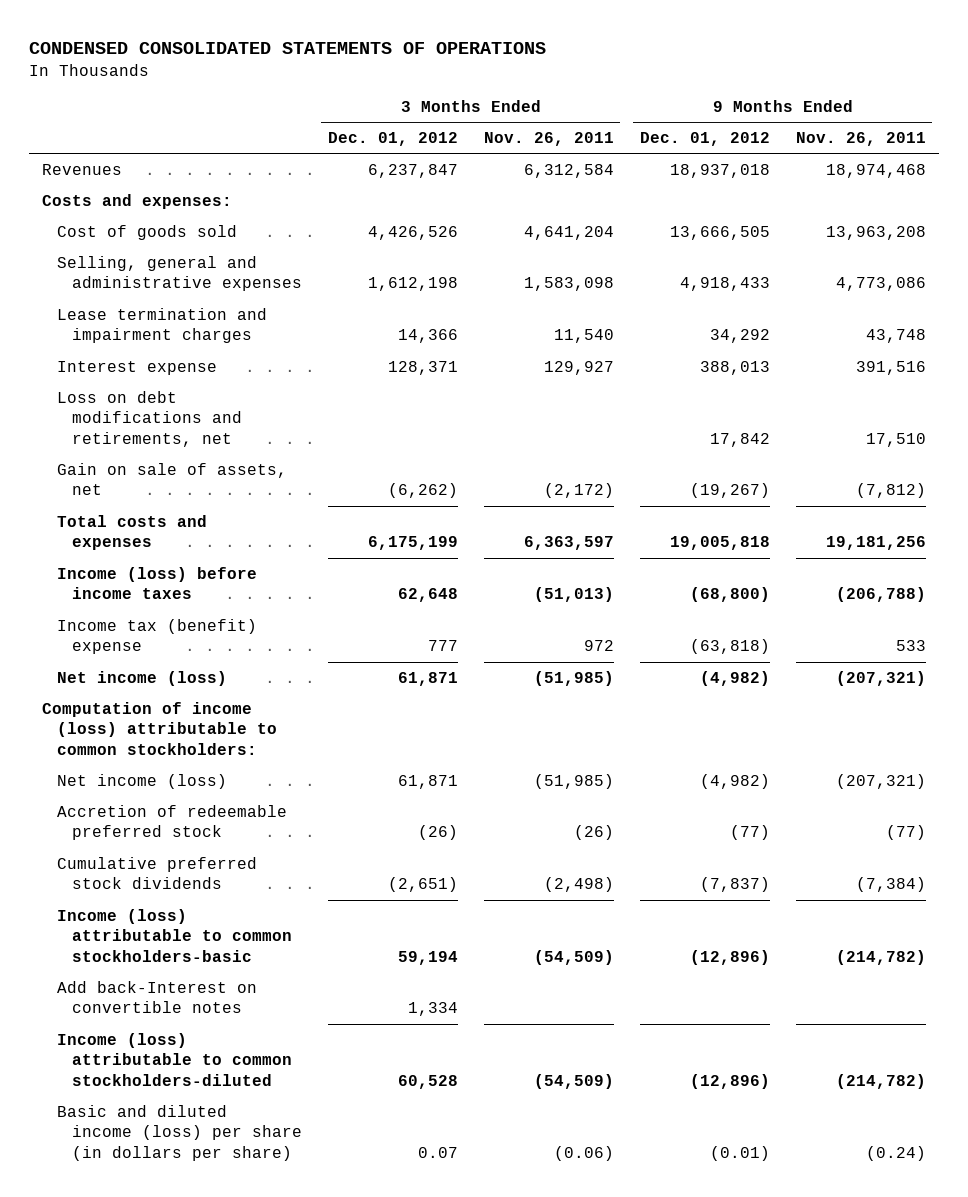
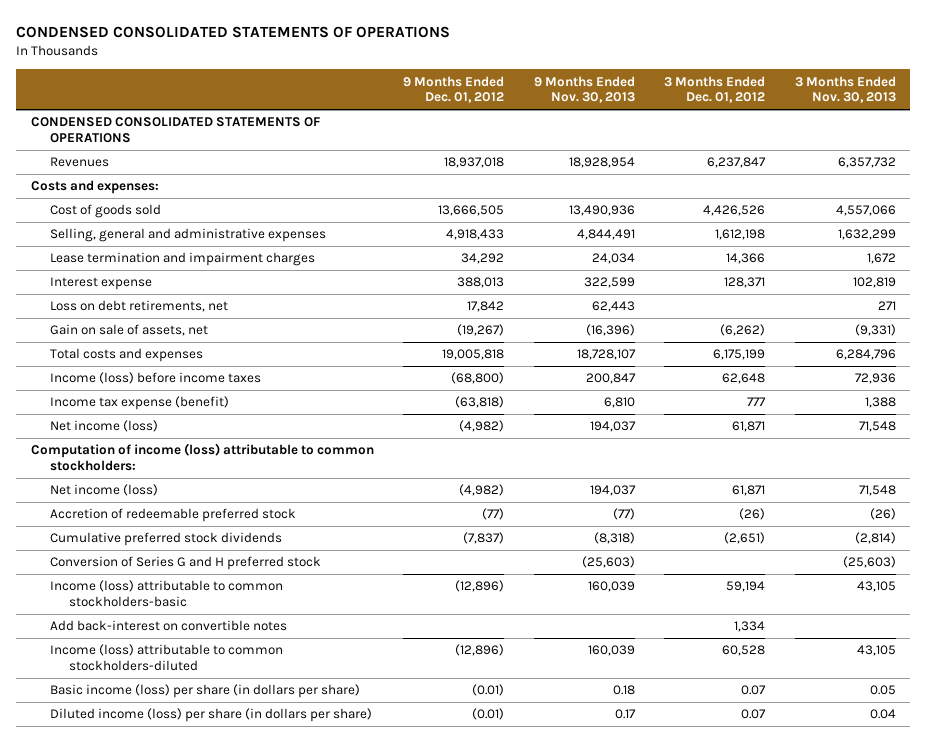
- | 3 Months Ended Dec. 01, 2012 | 3 Months Ended Nov. 26, 2011 | 9 Months Ended Dec. 01, 2012 | 9 Months Ended Nov. 26, 2011
+ | 9 Months Ended Dec. 01, 2012 | 9 Months Ended Nov. 30, 2013 | 3 Months Ended Dec. 01, 2012 | 3 Months Ended Nov. 30, 2013
+ CONDENSED CONSOLIDATED STATEMENTS OF OPERATIONS
- Loss on debt modifications and retirements, net | | | 17,842 | 17,510
+ Loss on debt retirements, net | 17,842 | 62,443 | | 271
- Income tax (benefit) expense | 777 | 972 | (63,818) | 533
+ Income tax expense (benefit) | (63,818) | 6,810 | 777 | 1,388
+ Conversion of Series G and H preferred stock | | (25,603) | | (25,603)
- Add back-Interest on convertible notes | 1,334 | | |
+ Add back-interest on convertible notes | | | 1,334 |
- Basic and diluted income (loss) per share (in dollars per share) | 0.07 | (0.06) | (0.01) | (0.24)
+ Basic income (loss) per share (in dollars per share) | (0.01) | 0.18 | 0.07 | 0.05
+ Diluted income (loss) per share (in dollars per share) | (0.01) | 0.17 | 0.07 | 0.04

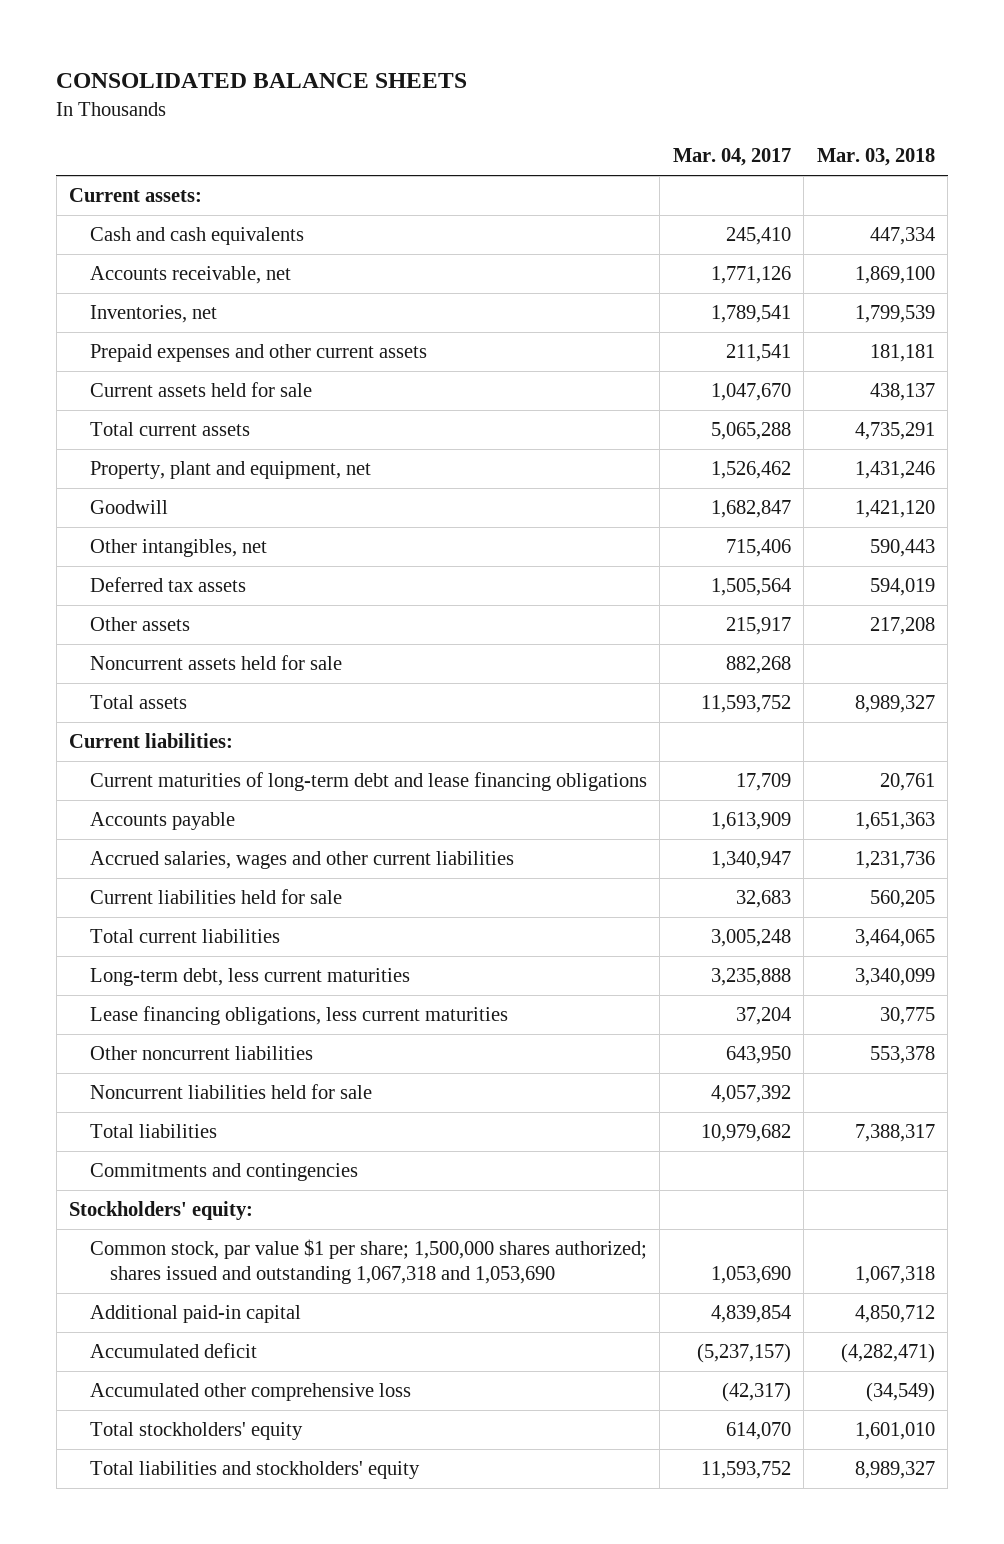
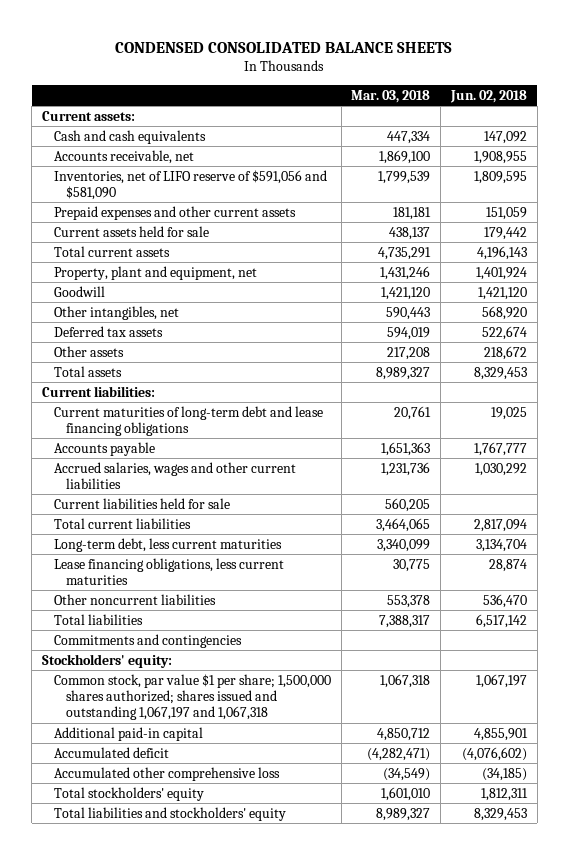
- CONSOLIDATED BALANCE SHEETS
+ CONDENSED CONSOLIDATED BALANCE SHEETS
- | Mar. 04, 2017 | Mar. 03, 2018
+ | Mar. 03, 2018 | Jun. 02, 2018
- Inventories, net | 1,789,541 | 1,799,539
+ Inventories, net of LIFO reserve of $591,056 and $581,090 | 1,799,539 | 1,809,595
- Noncurrent assets held for sale | 882,268 |
- Noncurrent liabilities held for sale | 4,057,392 |
- Common stock, par value $1 per share; 1,500,000 shares authorized; shares issued and outstanding 1,067,318 and 1,053,690 | 1,053,690 | 1,067,318
+ Common stock, par value $1 per share; 1,500,000 shares authorized; shares issued and outstanding 1,067,197 and 1,067,318 | 1,067,318 | 1,067,197

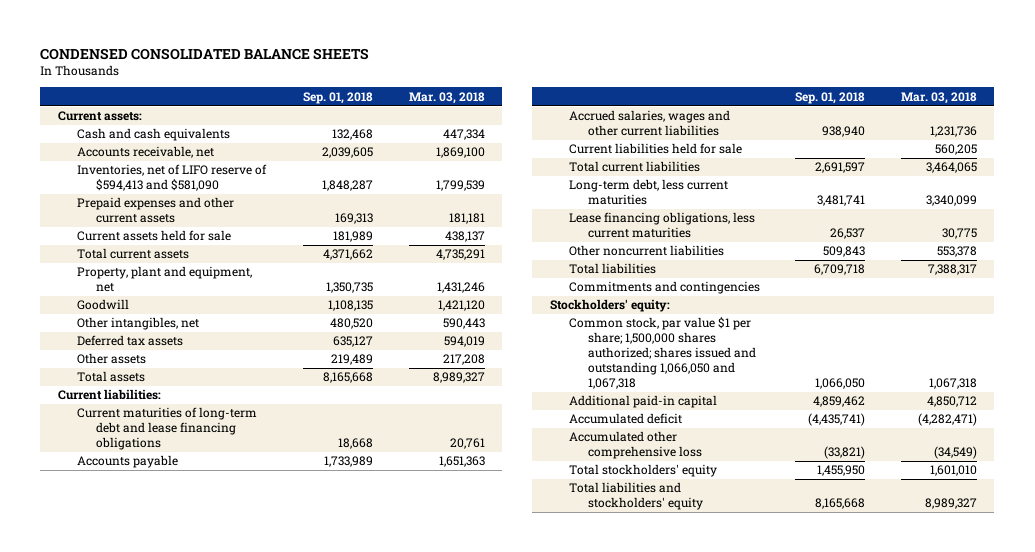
- | Mar. 03, 2018 | Jun. 02, 2018
+ | Sep. 01, 2018 | Mar. 03, 2018
- Inventories, net of LIFO reserve of $591,056 and $581,090 | 1,799,539 | 1,809,595
+ Inventories, net of LIFO reserve of $594,413 and $581,090 | 1,848,287 | 1,799,539
- Common stock, par value $1 per share; 1,500,000 shares authorized; shares issued and outstanding 1,067,197 and 1,067,318 | 1,067,318 | 1,067,197
+ Common stock, par value $1 per share; 1,500,000 shares authorized; shares issued and outstanding 1,066,050 and 1,067,318 | 1,066,050 | 1,067,318

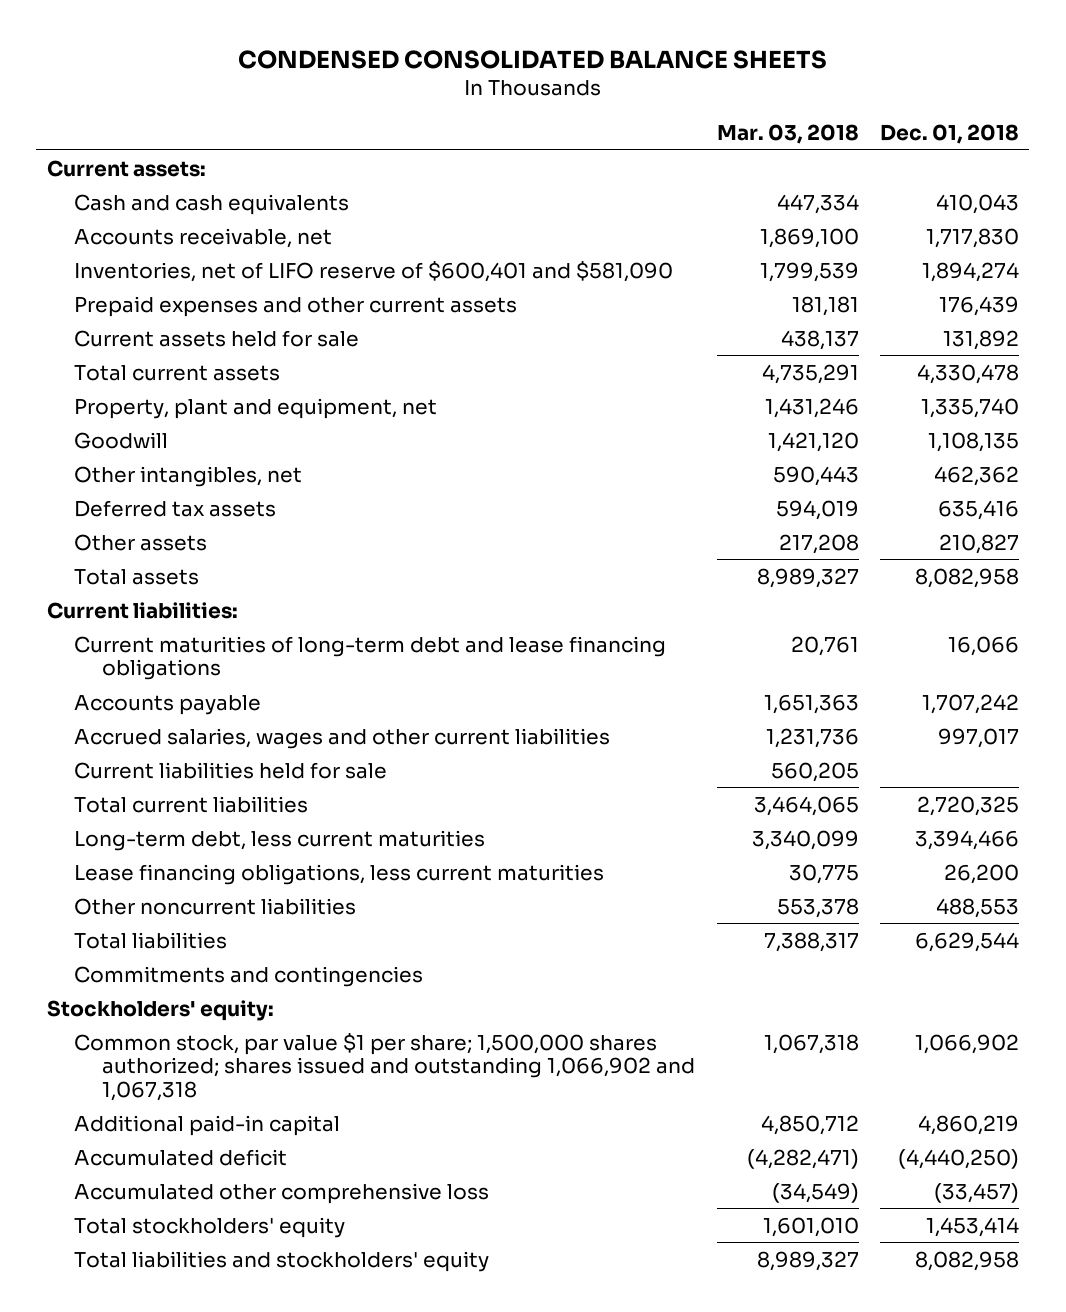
- | Sep. 01, 2018 | Mar. 03, 2018
+ | Mar. 03, 2018 | Dec. 01, 2018
- Inventories, net of LIFO reserve of $594,413 and $581,090 | 1,848,287 | 1,799,539
+ Inventories, net of LIFO reserve of $600,401 and $581,090 | 1,799,539 | 1,894,274
- Common stock, par value $1 per share; 1,500,000 shares authorized; shares issued and outstanding 1,066,050 and 1,067,318 | 1,066,050 | 1,067,318
+ Common stock, par value $1 per share; 1,500,000 shares authorized; shares issued and outstanding 1,066,902 and 1,067,318 | 1,067,318 | 1,066,902

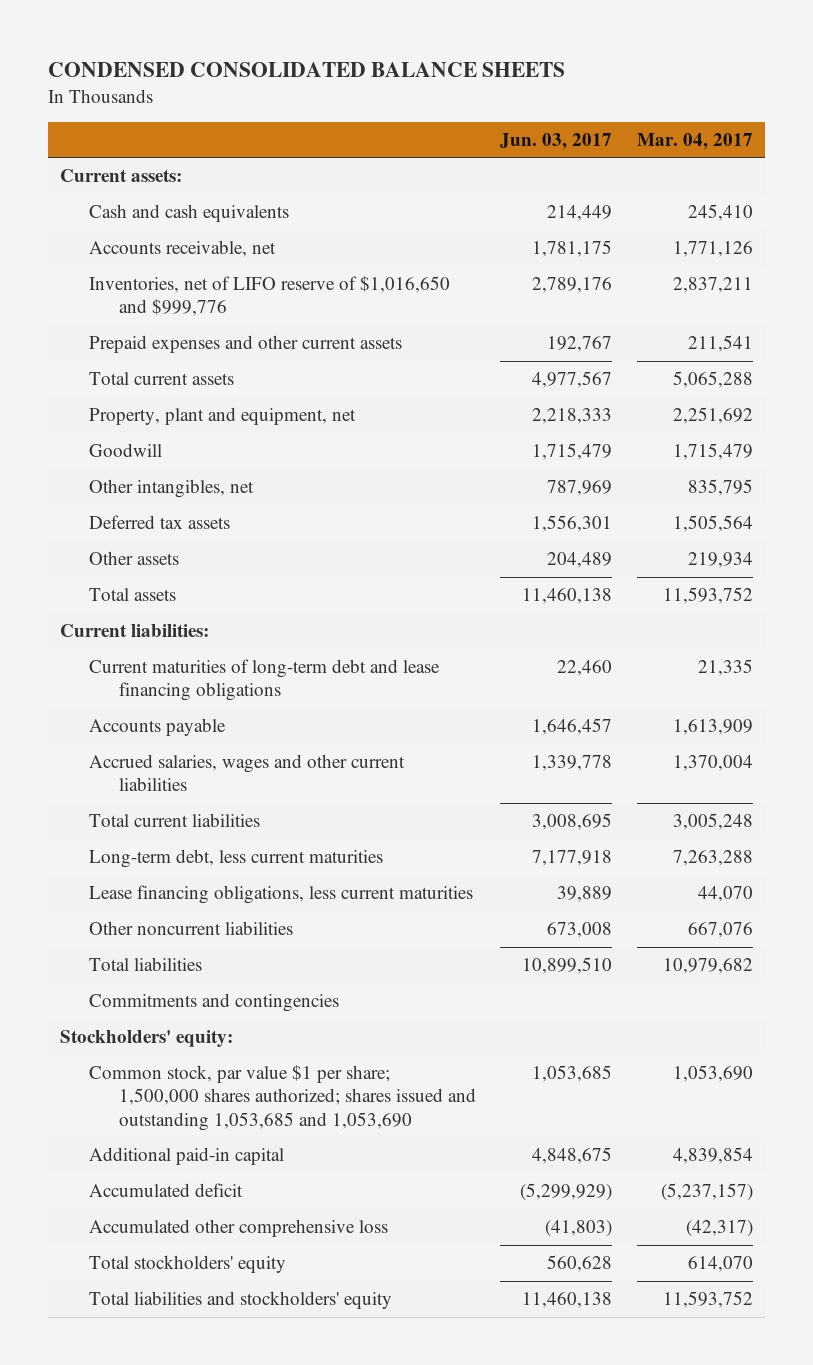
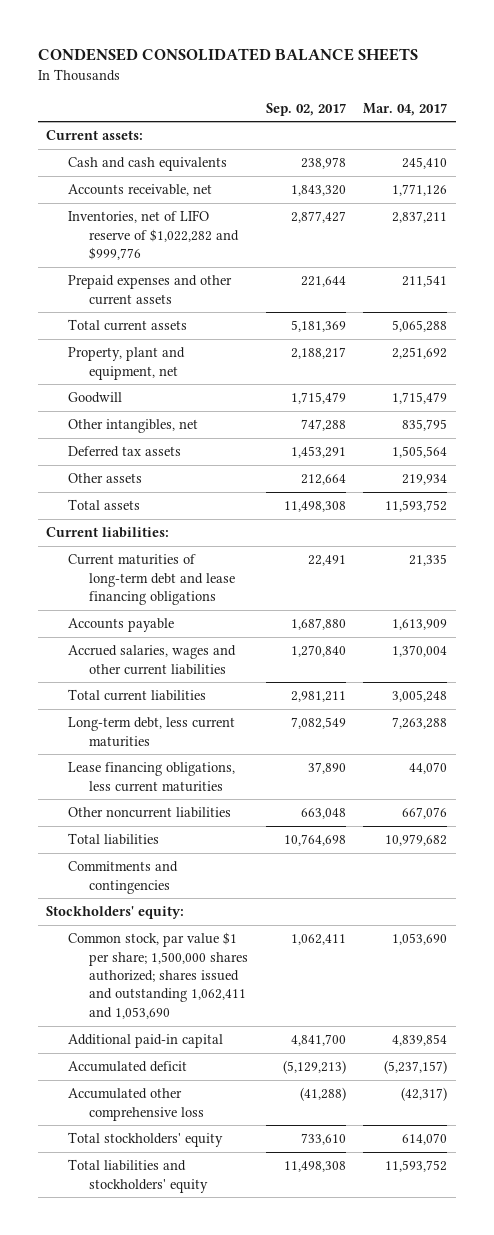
- | Jun. 03, 2017 | Mar. 04, 2017
+ | Sep. 02, 2017 | Mar. 04, 2017
- Inventories, net of LIFO reserve of $1,016,650 and $999,776 | 2,789,176 | 2,837,211
+ Inventories, net of LIFO reserve of $1,022,282 and $999,776 | 2,877,427 | 2,837,211
- Common stock, par value $1 per share; 1,500,000 shares authorized; shares issued and outstanding 1,053,685 and 1,053,690 | 1,053,685 | 1,053,690
+ Common stock, par value $1 per share; 1,500,000 shares authorized; shares issued and outstanding 1,062,411 and 1,053,690 | 1,062,411 | 1,053,690

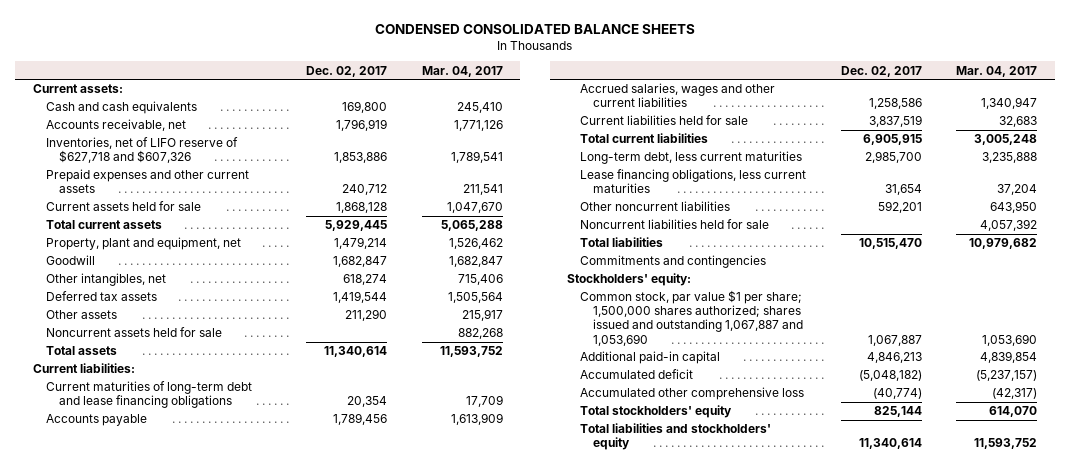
- | Sep. 02, 2017 | Mar. 04, 2017
+ | Dec. 02, 2017 | Mar. 04, 2017
- Inventories, net of LIFO reserve of $1,022,282 and $999,776 | 2,877,427 | 2,837,211
+ Inventories, net of LIFO reserve of $627,718 and $607,326 | 1,853,886 | 1,789,541
+ Current assets held for sale | 1,868,128 | 1,047,670
- Property, plant and equipment, net | 2,188,217 | 2,251,692
- Goodwill | 1,715,479 | 1,715,479
- Other intangibles, net | 747,288 | 835,795
+ Property, plant and equipment, net | 1,479,214 | 1,526,462
+ Goodwill | 1,682,847 | 1,682,847
+ Other intangibles, net | 618,274 | 715,406
- Other assets | 212,664 | 219,934
+ Other assets | 211,290 | 215,917
+ Noncurrent assets held for sale | | 882,268
- Current maturities of long-term debt and lease financing obligations | 22,491 | 21,335
+ Current maturities of long-term debt and lease financing obligations | 20,354 | 17,709
- Accrued salaries, wages and other current liabilities | 1,270,840 | 1,370,004
+ Accrued salaries, wages and other current liabilities | 1,258,586 | 1,340,947
+ Current liabilities held for sale | 3,837,519 | 32,683
- Long-term debt, less current maturities | 7,082,549 | 7,263,288
- Lease financing obligations, less current maturities | 37,890 | 44,070
- Other noncurrent liabilities | 663,048 | 667,076
+ Long-term debt, less current maturities | 2,985,700 | 3,235,888
+ Lease financing obligations, less current maturities | 31,654 | 37,204
+ Other noncurrent liabilities | 592,201 | 643,950
+ Noncurrent liabilities held for sale | | 4,057,392
- Common stock, par value $1 per share; 1,500,000 shares authorized; shares issued and outstanding 1,062,411 and 1,053,690 | 1,062,411 | 1,053,690
+ Common stock, par value $1 per share; 1,500,000 shares authorized; shares issued and outstanding 1,067,887 and 1,053,690 | 1,067,887 | 1,053,690

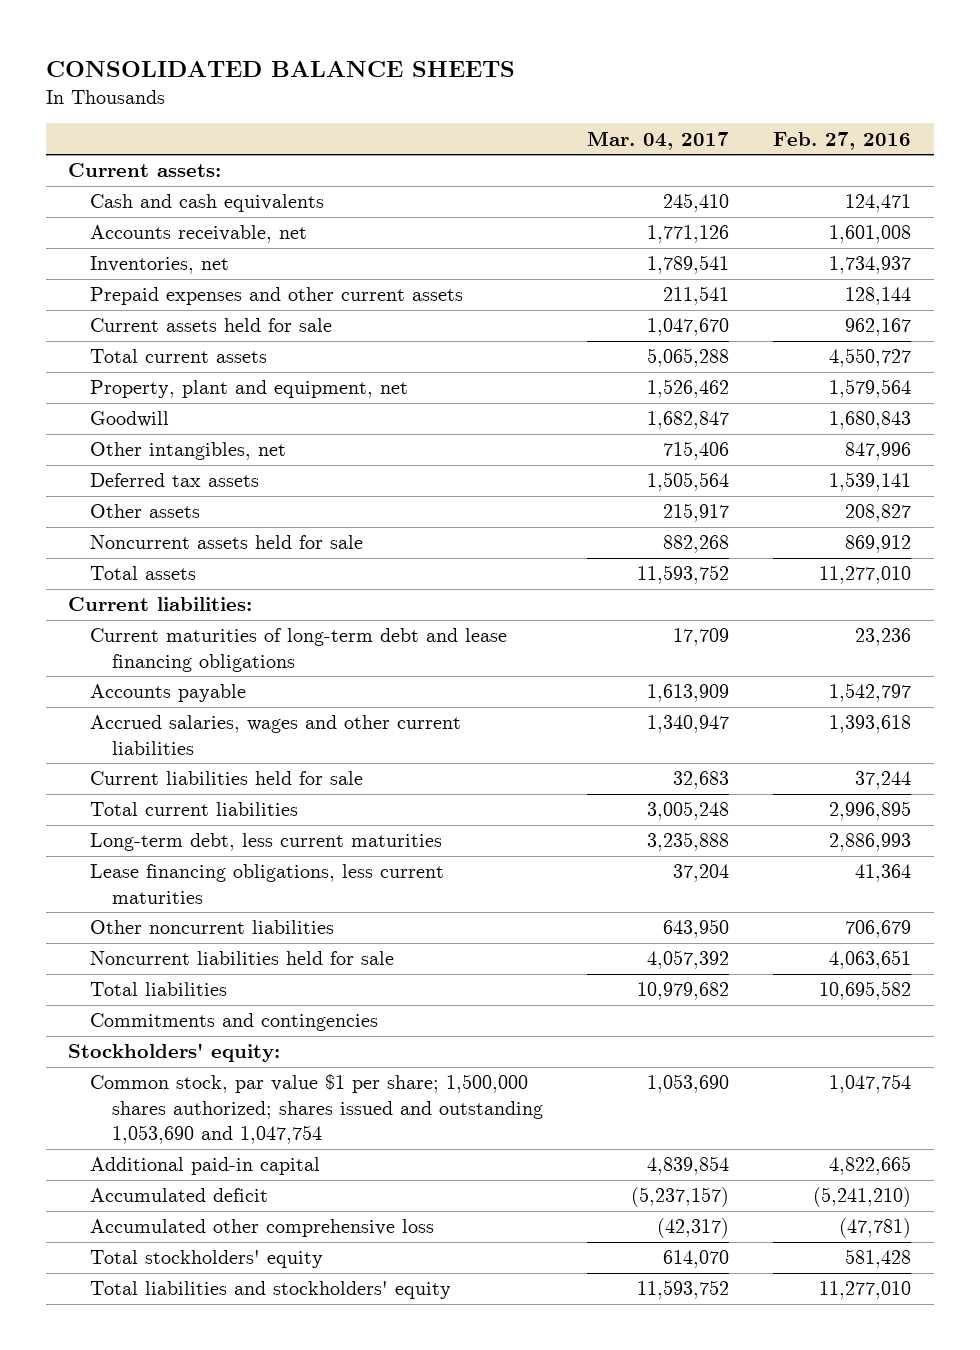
- CONDENSED CONSOLIDATED BALANCE SHEETS
+ CONSOLIDATED BALANCE SHEETS
- | Dec. 02, 2017 | Mar. 04, 2017
+ | Mar. 04, 2017 | Feb. 27, 2016
- Inventories, net of LIFO reserve of $627,718 and $607,326 | 1,853,886 | 1,789,541
+ Inventories, net | 1,789,541 | 1,734,937
- Common stock, par value $1 per share; 1,500,000 shares authorized; shares issued and outstanding 1,067,887 and 1,053,690 | 1,067,887 | 1,053,690
+ Common stock, par value $1 per share; 1,500,000 shares authorized; shares issued and outstanding 1,053,690 and 1,047,754 | 1,053,690 | 1,047,754

